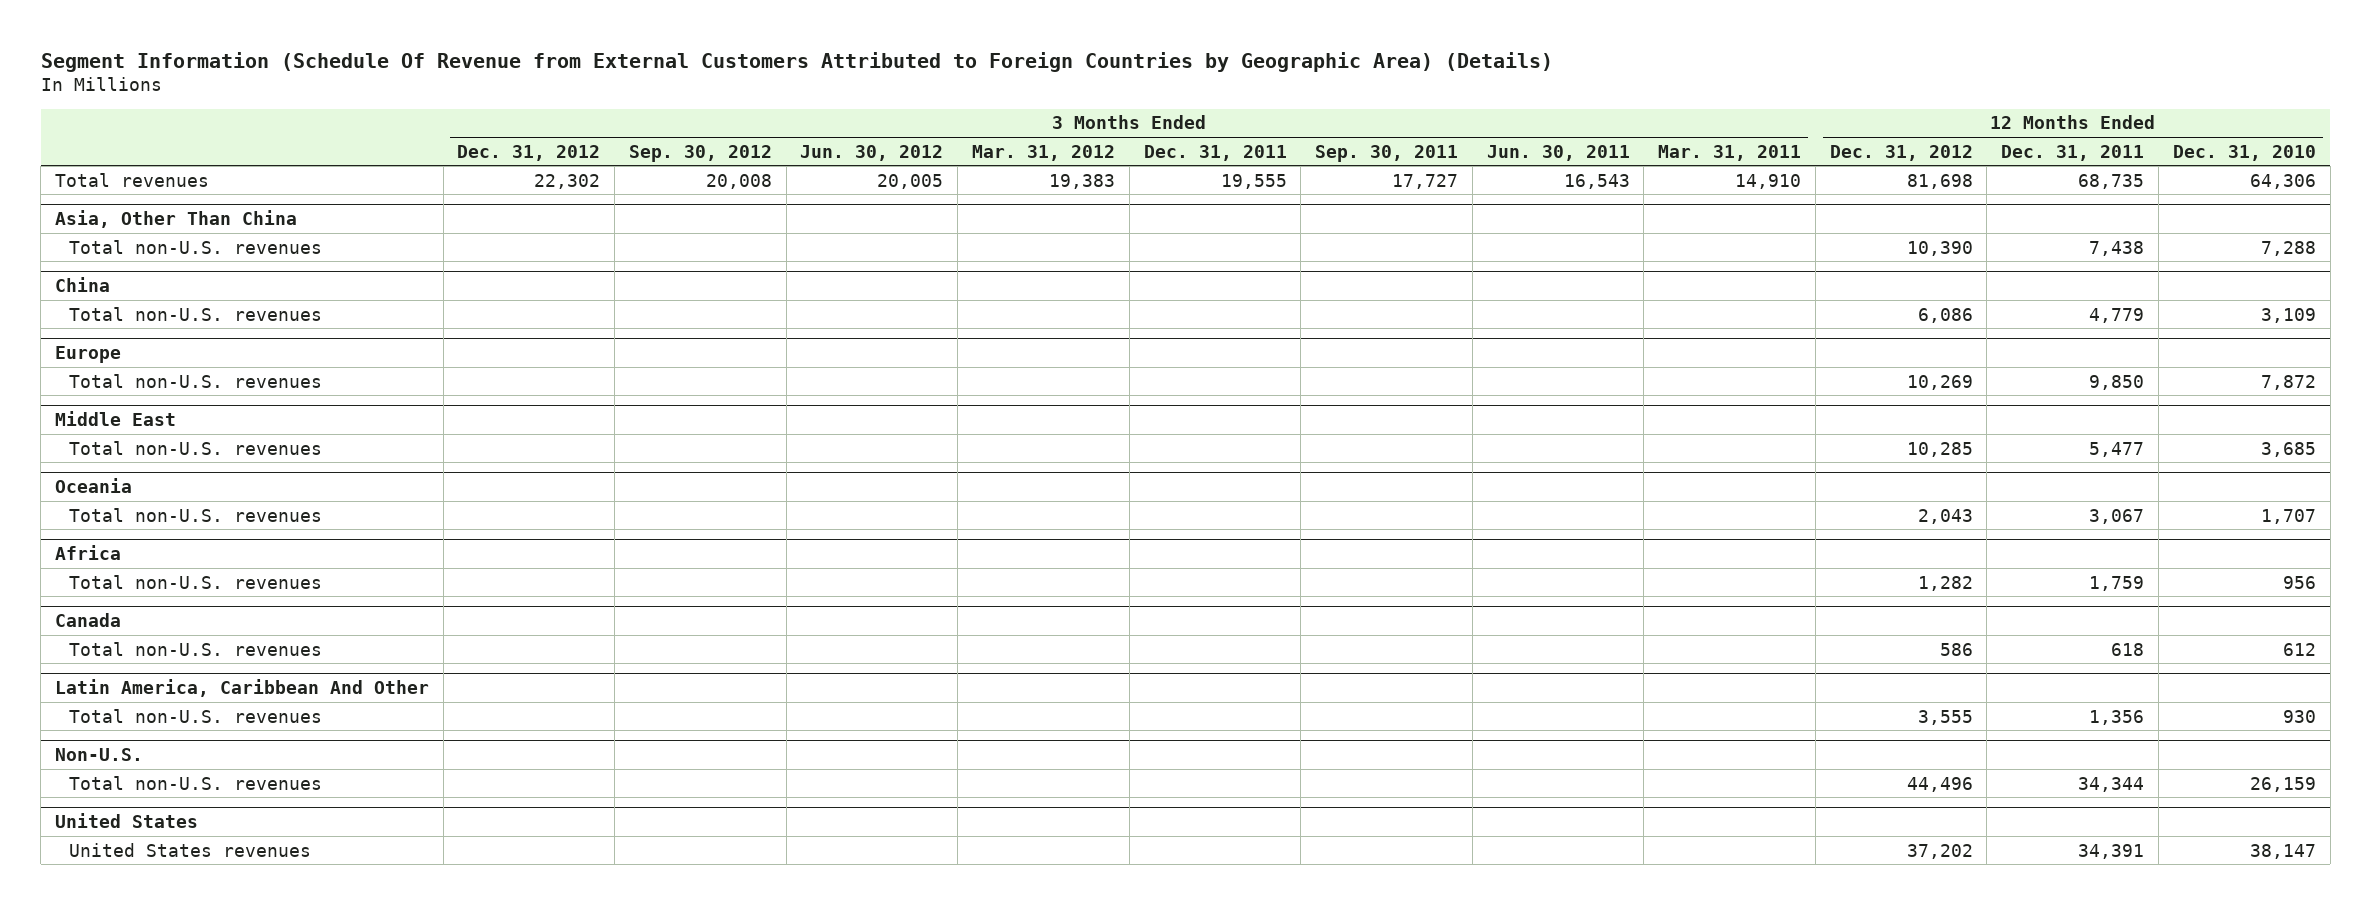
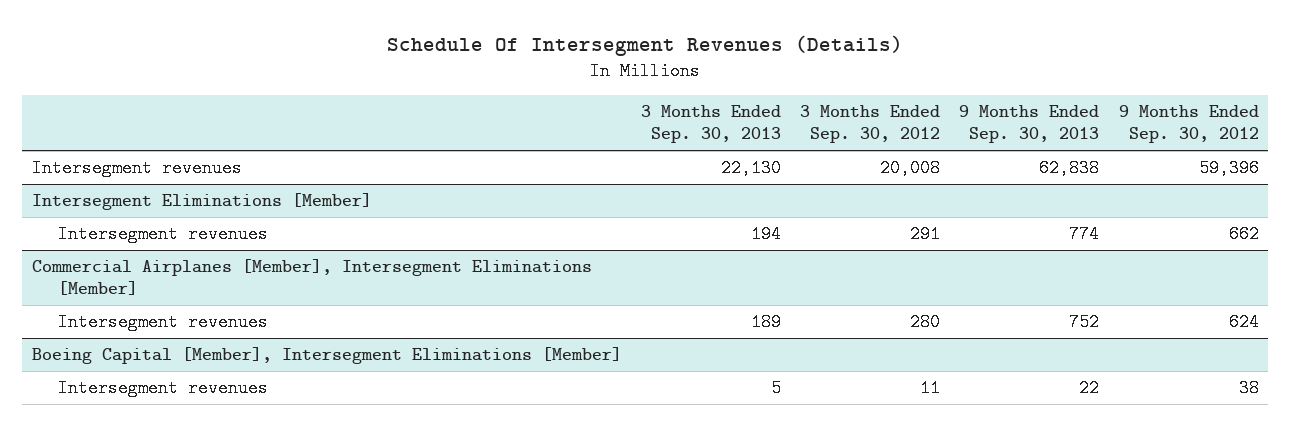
- Segment Information (Schedule Of Revenue from External Customers Attributed to Foreign Countries by Geographic Area) (Details)
+ Schedule Of Intersegment Revenues (Details)
- | 3 Months Ended Dec. 31, 2012 | 3 Months Ended Sep. 30, 2012 | 3 Months Ended Jun. 30, 2012 | 3 Months Ended Mar. 31, 2012 | 3 Months Ended Dec. 31, 2011 | 3 Months Ended Sep. 30, 2011 | 3 Months Ended Jun. 30, 2011 | 3 Months Ended Mar. 31, 2011 | 12 Months Ended Dec. 31, 2012 | 12 Months Ended Dec. 31, 2011 | 12 Months Ended Dec. 31, 2010
+ | 3 Months Ended Sep. 30, 2013 | 3 Months Ended Sep. 30, 2012 | 9 Months Ended Sep. 30, 2013 | 9 Months Ended Sep. 30, 2012
- Total revenues | 22,302 | 20,008 | 20,005 | 19,383 | 19,555 | 17,727 | 16,543 | 14,910 | 81,698 | 68,735 | 64,306
- Asia, Other Than China
- Total non-U.S. revenues | | | | | | | | | 10,390 | 7,438 | 7,288
- China
- Total non-U.S. revenues | | | | | | | | | 6,086 | 4,779 | 3,109
- Europe
- Total non-U.S. revenues | | | | | | | | | 10,269 | 9,850 | 7,872
- Middle East
- Total non-U.S. revenues | | | | | | | | | 10,285 | 5,477 | 3,685
- Oceania
- Total non-U.S. revenues | | | | | | | | | 2,043 | 3,067 | 1,707
- Africa
- Total non-U.S. revenues | | | | | | | | | 1,282 | 1,759 | 956
- Canada
- Total non-U.S. revenues | | | | | | | | | 586 | 618 | 612
- Latin America, Caribbean And Other
- Total non-U.S. revenues | | | | | | | | | 3,555 | 1,356 | 930
- Non-U.S.
- Total non-U.S. revenues | | | | | | | | | 44,496 | 34,344 | 26,159
- United States
- United States revenues | | | | | | | | | 37,202 | 34,391 | 38,147
+ Intersegment revenues | 22,130 | 20,008 | 62,838 | 59,396
+ Intersegment Eliminations [Member]
+ Intersegment revenues | 194 | 291 | 774 | 662
+ Commercial Airplanes [Member], Intersegment Eliminations [Member]
+ Intersegment revenues | 189 | 280 | 752 | 624
+ Boeing Capital [Member], Intersegment Eliminations [Member]
+ Intersegment revenues | 5 | 11 | 22 | 38

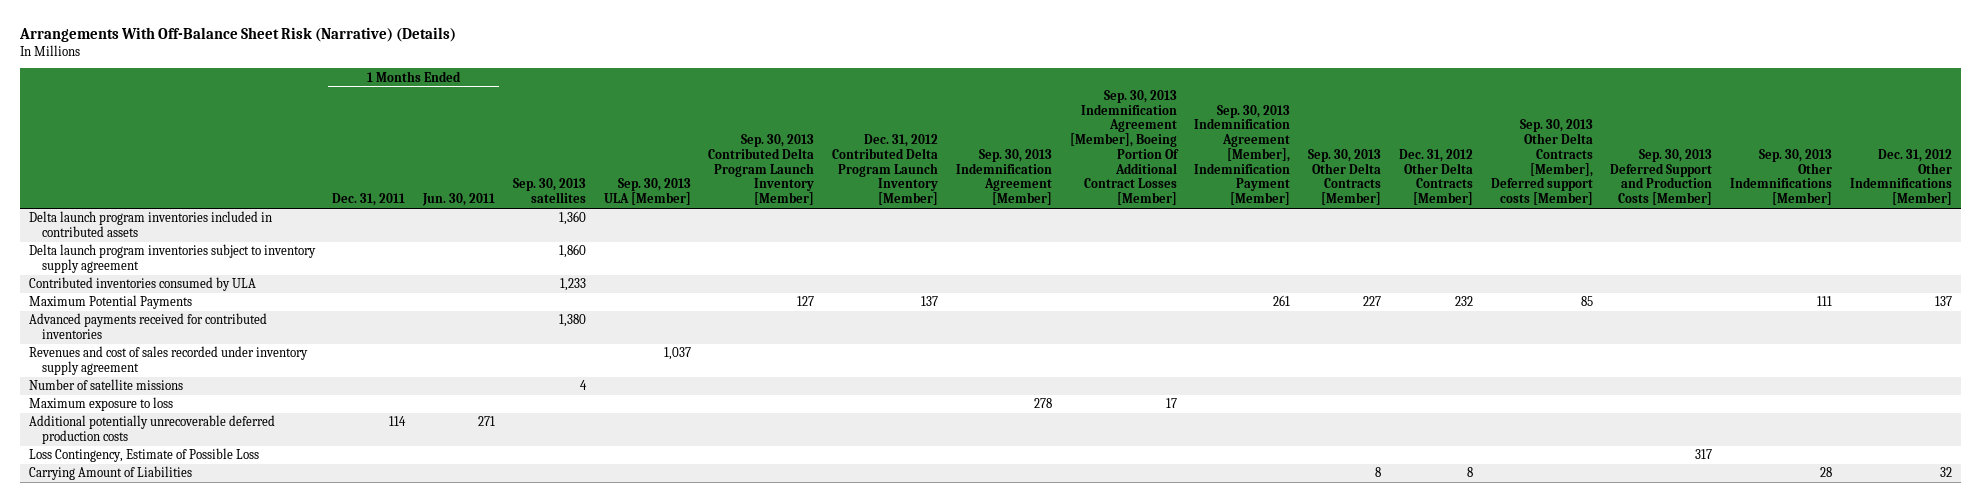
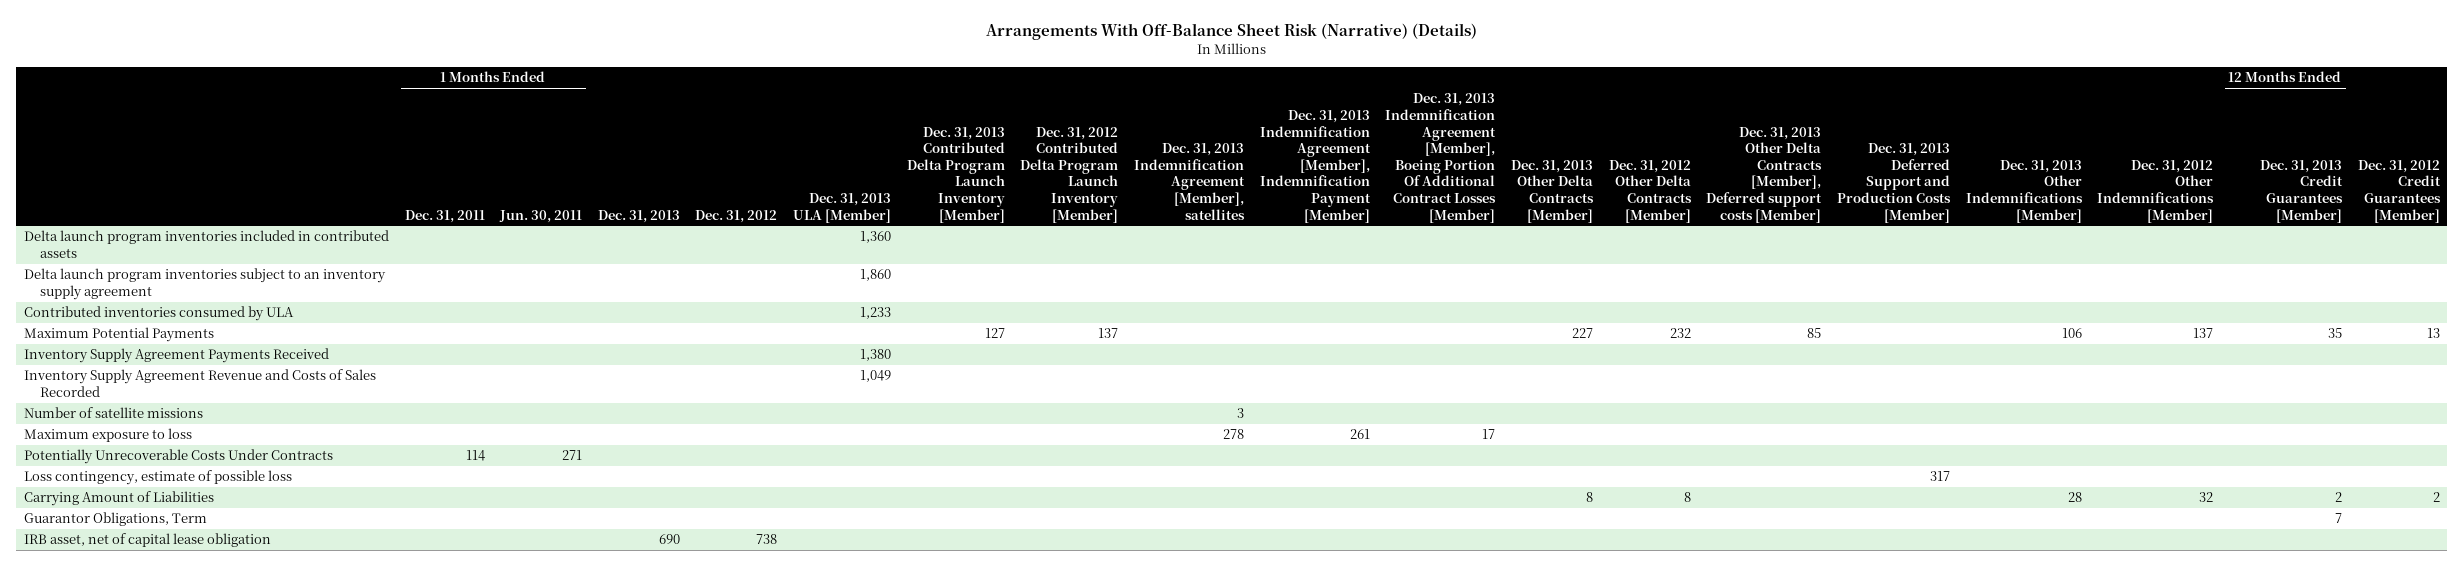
- | 1 Months Ended Dec. 31, 2011 | 1 Months Ended Jun. 30, 2011 | Sep. 30, 2013 satellites | Sep. 30, 2013 ULA [Member] | Sep. 30, 2013 Contributed Delta Program Launch Inventory [Member] | Dec. 31, 2012 Contributed Delta Program Launch Inventory [Member] | Sep. 30, 2013 Indemnification Agreement [Member] | Sep. 30, 2013 Indemnification Agreement [Member], Boeing Portion Of Additional Contract Losses [Member] | Sep. 30, 2013 Indemnification Agreement [Member], Indemnification Payment [Member] | Sep. 30, 2013 Other Delta Contracts [Member] | Dec. 31, 2012 Other Delta Contracts [Member] | Sep. 30, 2013 Other Delta Contracts [Member], Deferred support costs [Member] | Sep. 30, 2013 Deferred Support and Production Costs [Member] | Sep. 30, 2013 Other Indemnifications [Member] | Dec. 31, 2012 Other Indemnifications [Member]
+ | 1 Months Ended Dec. 31, 2011 | 1 Months Ended Jun. 30, 2011 | Dec. 31, 2013 | Dec. 31, 2012 | Dec. 31, 2013 ULA [Member] | Dec. 31, 2013 Contributed Delta Program Launch Inventory [Member] | Dec. 31, 2012 Contributed Delta Program Launch Inventory [Member] | Dec. 31, 2013 Indemnification Agreement [Member], satellites | Dec. 31, 2013 Indemnification Agreement [Member], Indemnification Payment [Member] | Dec. 31, 2013 Indemnification Agreement [Member], Boeing Portion Of Additional Contract Losses [Member] | Dec. 31, 2013 Other Delta Contracts [Member] | Dec. 31, 2012 Other Delta Contracts [Member] | Dec. 31, 2013 Other Delta Contracts [Member], Deferred support costs [Member] | Dec. 31, 2013 Deferred Support and Production Costs [Member] | Dec. 31, 2013 Other Indemnifications [Member] | Dec. 31, 2012 Other Indemnifications [Member] | 12 Months Ended Dec. 31, 2013 Credit Guarantees [Member] | Dec. 31, 2012 Credit Guarantees [Member]
- Delta launch program inventories subject to inventory supply agreement | | | 1,860 | | | | | | | | | | | |
+ Delta launch program inventories subject to an inventory supply agreement | | | | | 1,860 | | | | | | | | | | | | |
- Advanced payments received for contributed inventories | | | 1,380 | | | | | | | | | | | |
- Revenues and cost of sales recorded under inventory supply agreement | | | | 1,037 | | | | | | | | | | |
+ Inventory Supply Agreement Payments Received | | | | | 1,380 | | | | | | | | | | | | |
+ Inventory Supply Agreement Revenue and Costs of Sales Recorded | | | | | 1,049 | | | | | | | | | | | | |
- Additional potentially unrecoverable deferred production costs | 114 | 271 | | | | | | | | | | | | |
- Loss Contingency, Estimate of Possible Loss | | | | | | | | | | | | | 317 | |
+ Potentially Unrecoverable Costs Under Contracts | 114 | 271 | | | | | | | | | | | | | | | |
+ Loss contingency, estimate of possible loss | | | | | | | | | | | | | | 317 | | | |
+ Guarantor Obligations, Term | | | | | | | | | | | | | | | | | 7 |
+ IRB asset, net of capital lease obligation | | | 690 | 738 | | | | | | | | | | | | | |

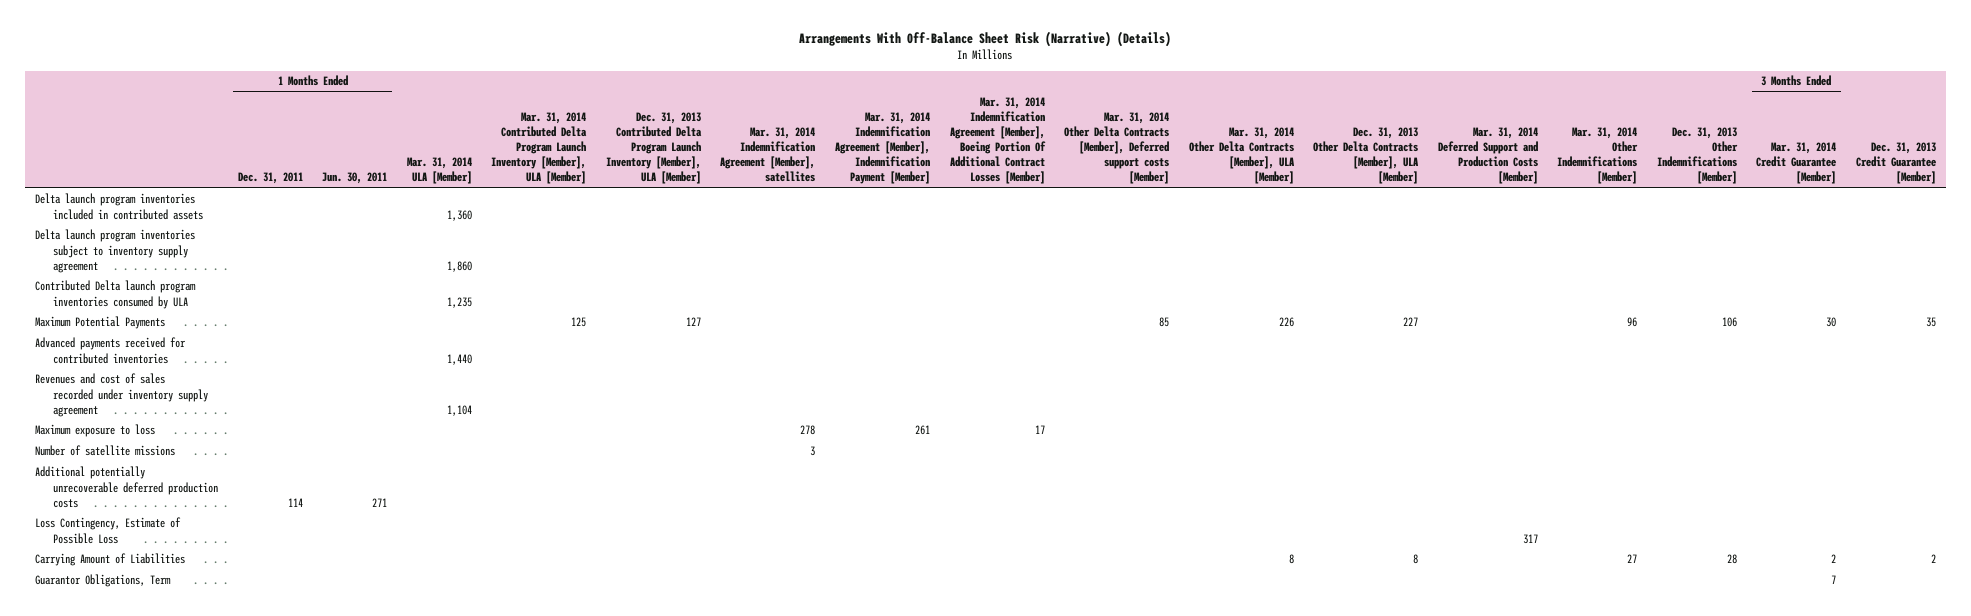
- | 1 Months Ended Dec. 31, 2011 | 1 Months Ended Jun. 30, 2011 | Dec. 31, 2013 | Dec. 31, 2012 | Dec. 31, 2013 ULA [Member] | Dec. 31, 2013 Contributed Delta Program Launch Inventory [Member] | Dec. 31, 2012 Contributed Delta Program Launch Inventory [Member] | Dec. 31, 2013 Indemnification Agreement [Member], satellites | Dec. 31, 2013 Indemnification Agreement [Member], Indemnification Payment [Member] | Dec. 31, 2013 Indemnification Agreement [Member], Boeing Portion Of Additional Contract Losses [Member] | Dec. 31, 2013 Other Delta Contracts [Member] | Dec. 31, 2012 Other Delta Contracts [Member] | Dec. 31, 2013 Other Delta Contracts [Member], Deferred support costs [Member] | Dec. 31, 2013 Deferred Support and Production Costs [Member] | Dec. 31, 2013 Other Indemnifications [Member] | Dec. 31, 2012 Other Indemnifications [Member] | 12 Months Ended Dec. 31, 2013 Credit Guarantees [Member] | Dec. 31, 2012 Credit Guarantees [Member]
+ | 1 Months Ended Dec. 31, 2011 | 1 Months Ended Jun. 30, 2011 | Mar. 31, 2014 ULA [Member] | Mar. 31, 2014 Contributed Delta Program Launch Inventory [Member], ULA [Member] | Dec. 31, 2013 Contributed Delta Program Launch Inventory [Member], ULA [Member] | Mar. 31, 2014 Indemnification Agreement [Member], satellites | Mar. 31, 2014 Indemnification Agreement [Member], Indemnification Payment [Member] | Mar. 31, 2014 Indemnification Agreement [Member], Boeing Portion Of Additional Contract Losses [Member] | Mar. 31, 2014 Other Delta Contracts [Member], Deferred support costs [Member] | Mar. 31, 2014 Other Delta Contracts [Member], ULA [Member] | Dec. 31, 2013 Other Delta Contracts [Member], ULA [Member] | Mar. 31, 2014 Deferred Support and Production Costs [Member] | Mar. 31, 2014 Other Indemnifications [Member] | Dec. 31, 2013 Other Indemnifications [Member] | 3 Months Ended Mar. 31, 2014 Credit Guarantee [Member] | Dec. 31, 2013 Credit Guarantee [Member]
- Delta launch program inventories subject to an inventory supply agreement | | | | | 1,860 | | | | | | | | | | | | |
- Contributed inventories consumed by ULA | | | | | 1,233 | | | | | | | | | | | | |
+ Delta launch program inventories subject to inventory supply agreement | | | 1,860 | | | | | | | | | | | | |
+ Contributed Delta launch program inventories consumed by ULA | | | 1,235 | | | | | | | | | | | | |
- Inventory Supply Agreement Payments Received | | | | | 1,380 | | | | | | | | | | | | |
- Inventory Supply Agreement Revenue and Costs of Sales Recorded | | | | | 1,049 | | | | | | | | | | | | |
+ Advanced payments received for contributed inventories | | | 1,440 | | | | | | | | | | | | |
+ Revenues and cost of sales recorded under inventory supply agreement | | | 1,104 | | | | | | | | | | | | |
- Potentially Unrecoverable Costs Under Contracts | 114 | 271 | | | | | | | | | | | | | | | |
- Loss contingency, estimate of possible loss | | | | | | | | | | | | | | 317 | | | |
moved down: Number of satellite missions | | | | | | 3 | | | | | | | | | |
+ Additional potentially unrecoverable deferred production costs | 114 | 271 | | | | | | | | | | | | | |
+ Loss Contingency, Estimate of Possible Loss | | | | | | | | | | | | 317 | | | |
- IRB asset, net of capital lease obligation | | | 690 | 738 | | | | | | | | | | | | | |

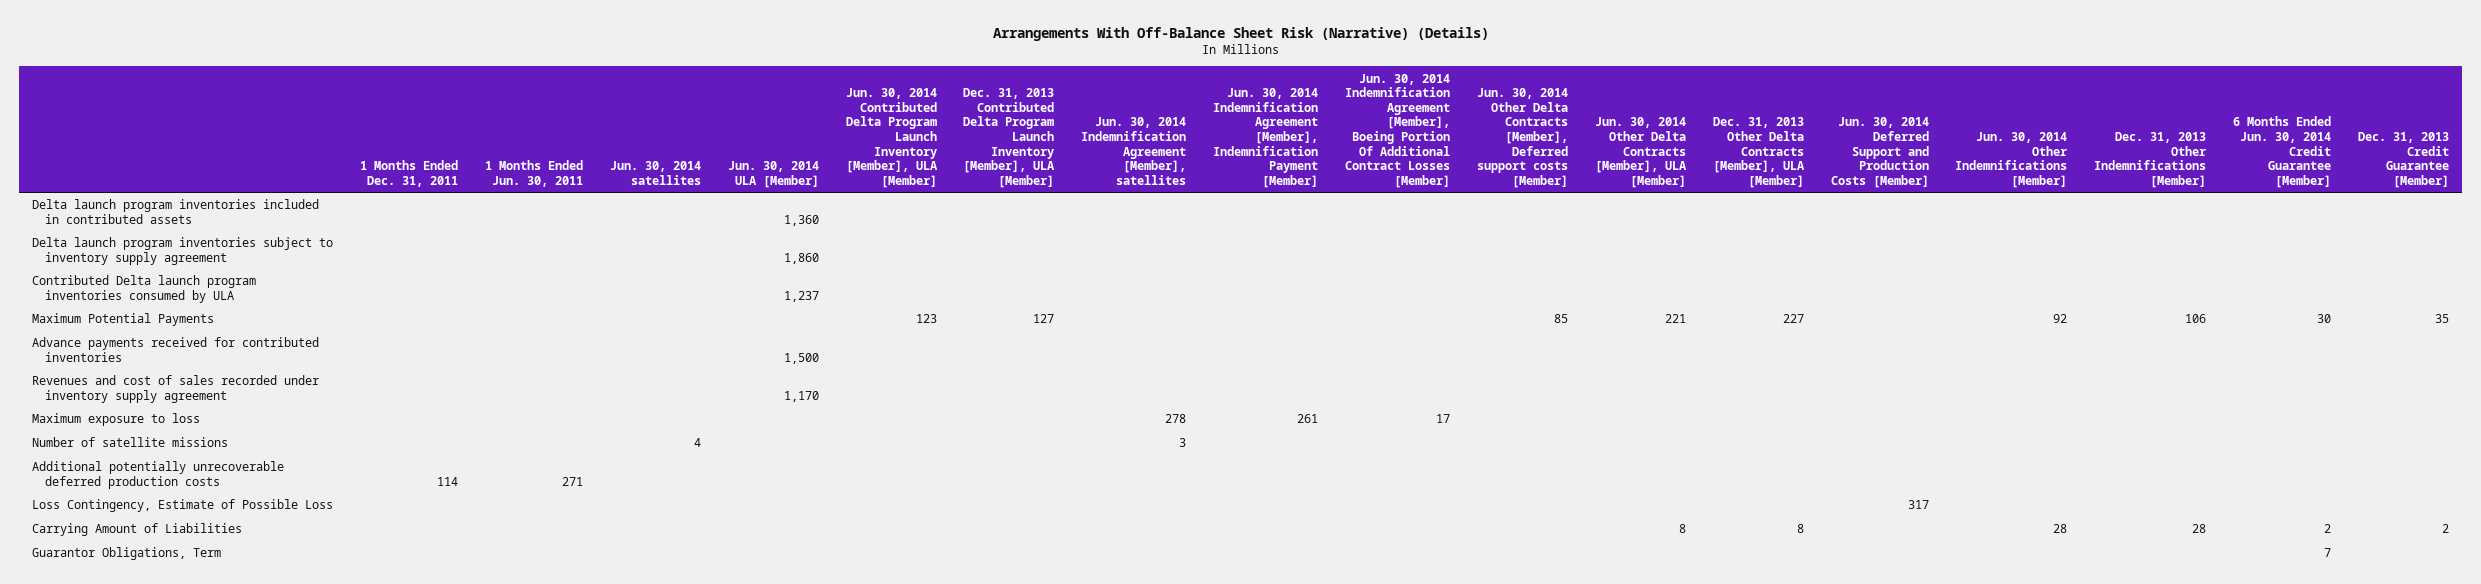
- | 1 Months Ended Dec. 31, 2011 | 1 Months Ended Jun. 30, 2011 | Mar. 31, 2014 ULA [Member] | Mar. 31, 2014 Contributed Delta Program Launch Inventory [Member], ULA [Member] | Dec. 31, 2013 Contributed Delta Program Launch Inventory [Member], ULA [Member] | Mar. 31, 2014 Indemnification Agreement [Member], satellites | Mar. 31, 2014 Indemnification Agreement [Member], Indemnification Payment [Member] | Mar. 31, 2014 Indemnification Agreement [Member], Boeing Portion Of Additional Contract Losses [Member] | Mar. 31, 2014 Other Delta Contracts [Member], Deferred support costs [Member] | Mar. 31, 2014 Other Delta Contracts [Member], ULA [Member] | Dec. 31, 2013 Other Delta Contracts [Member], ULA [Member] | Mar. 31, 2014 Deferred Support and Production Costs [Member] | Mar. 31, 2014 Other Indemnifications [Member] | Dec. 31, 2013 Other Indemnifications [Member] | 3 Months Ended Mar. 31, 2014 Credit Guarantee [Member] | Dec. 31, 2013 Credit Guarantee [Member]
+ | 1 Months Ended Dec. 31, 2011 | 1 Months Ended Jun. 30, 2011 | Jun. 30, 2014 satellites | Jun. 30, 2014 ULA [Member] | Jun. 30, 2014 Contributed Delta Program Launch Inventory [Member], ULA [Member] | Dec. 31, 2013 Contributed Delta Program Launch Inventory [Member], ULA [Member] | Jun. 30, 2014 Indemnification Agreement [Member], satellites | Jun. 30, 2014 Indemnification Agreement [Member], Indemnification Payment [Member] | Jun. 30, 2014 Indemnification Agreement [Member], Boeing Portion Of Additional Contract Losses [Member] | Jun. 30, 2014 Other Delta Contracts [Member], Deferred support costs [Member] | Jun. 30, 2014 Other Delta Contracts [Member], ULA [Member] | Dec. 31, 2013 Other Delta Contracts [Member], ULA [Member] | Jun. 30, 2014 Deferred Support and Production Costs [Member] | Jun. 30, 2014 Other Indemnifications [Member] | Dec. 31, 2013 Other Indemnifications [Member] | 6 Months Ended Jun. 30, 2014 Credit Guarantee [Member] | Dec. 31, 2013 Credit Guarantee [Member]
- Advanced payments received for contributed inventories | | | 1,440 | | | | | | | | | | | | |
+ Advance payments received for contributed inventories | | | | 1,500 | | | | | | | | | | | | |

